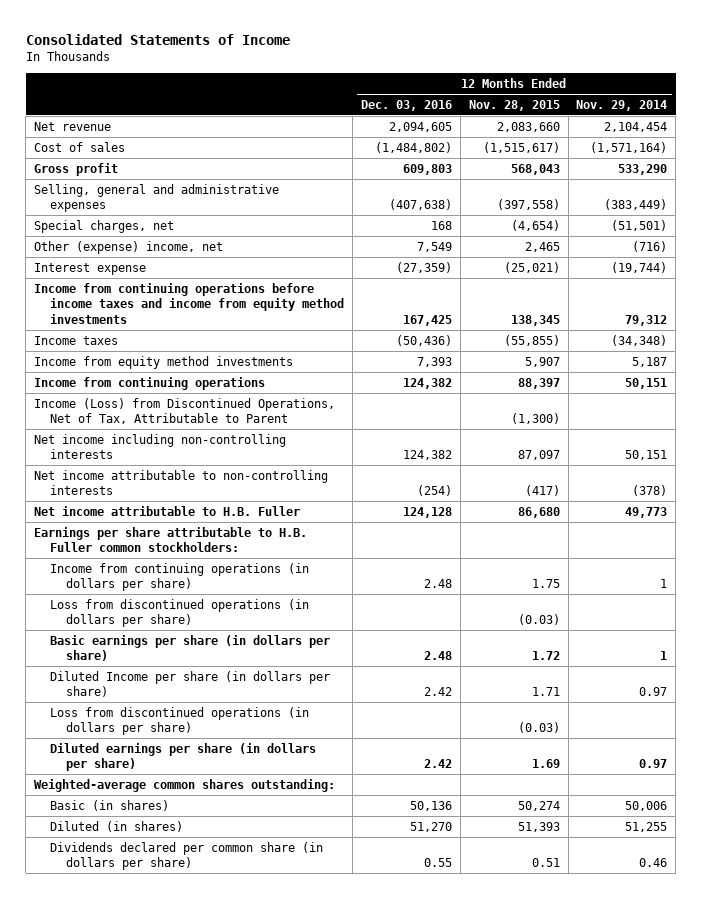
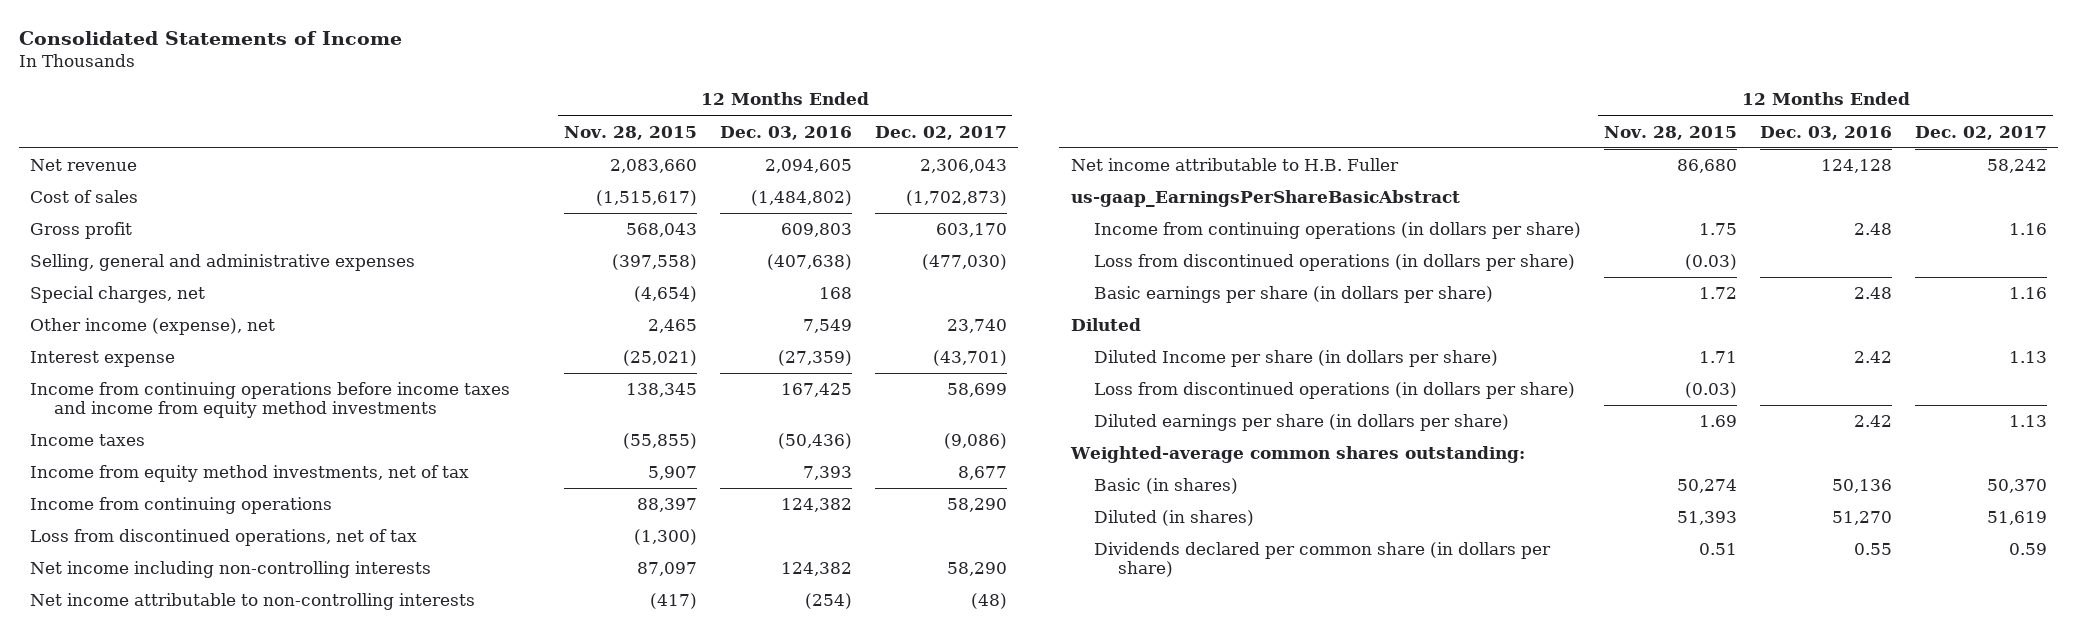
- | 12 Months Ended Dec. 03, 2016 | 12 Months Ended Nov. 28, 2015 | 12 Months Ended Nov. 29, 2014
+ | 12 Months Ended Nov. 28, 2015 | 12 Months Ended Dec. 03, 2016 | 12 Months Ended Dec. 02, 2017
- Other (expense) income, net | 7,549 | 2,465 | (716)
+ Other income (expense), net | 2,465 | 7,549 | 23,740
- Income from equity method investments | 7,393 | 5,907 | 5,187
+ Income from equity method investments, net of tax | 5,907 | 7,393 | 8,677
- Income (Loss) from Discontinued Operations, Net of Tax, Attributable to Parent | | (1,300) |
+ Loss from discontinued operations, net of tax | (1,300) | |
- Earnings per share attributable to H.B. Fuller common stockholders:
+ us-gaap_EarningsPerShareBasicAbstract
+ Diluted

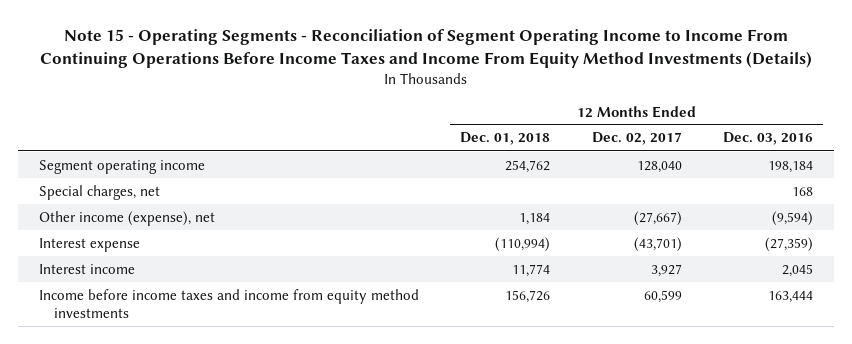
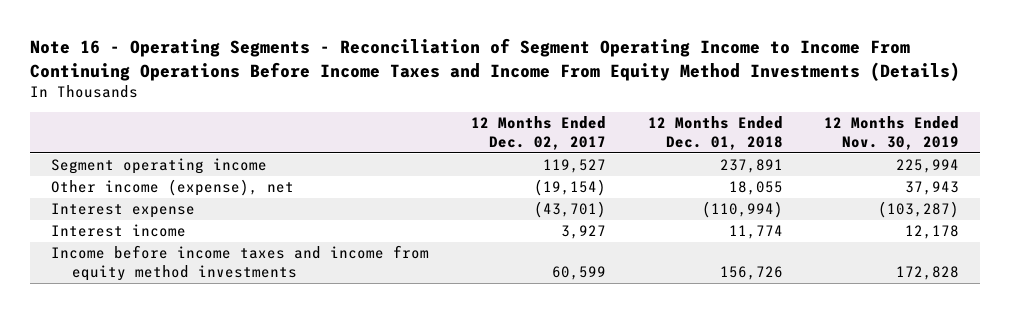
- Note 15 - Operating Segments - Reconciliation of Segment Operating Income to Income From Continuing Operations Before Income Taxes and Income From Equity Method Investments (Details)
+ Note 16 - Operating Segments - Reconciliation of Segment Operating Income to Income From Continuing Operations Before Income Taxes and Income From Equity Method Investments (Details)
- | 12 Months Ended Dec. 01, 2018 | 12 Months Ended Dec. 02, 2017 | 12 Months Ended Dec. 03, 2016
+ | 12 Months Ended Dec. 02, 2017 | 12 Months Ended Dec. 01, 2018 | 12 Months Ended Nov. 30, 2019
- Segment operating income | 254,762 | 128,040 | 198,184
- Special charges, net | | | 168
- Other income (expense), net | 1,184 | (27,667) | (9,594)
+ Segment operating income | 119,527 | 237,891 | 225,994
+ Other income (expense), net | (19,154) | 18,055 | 37,943

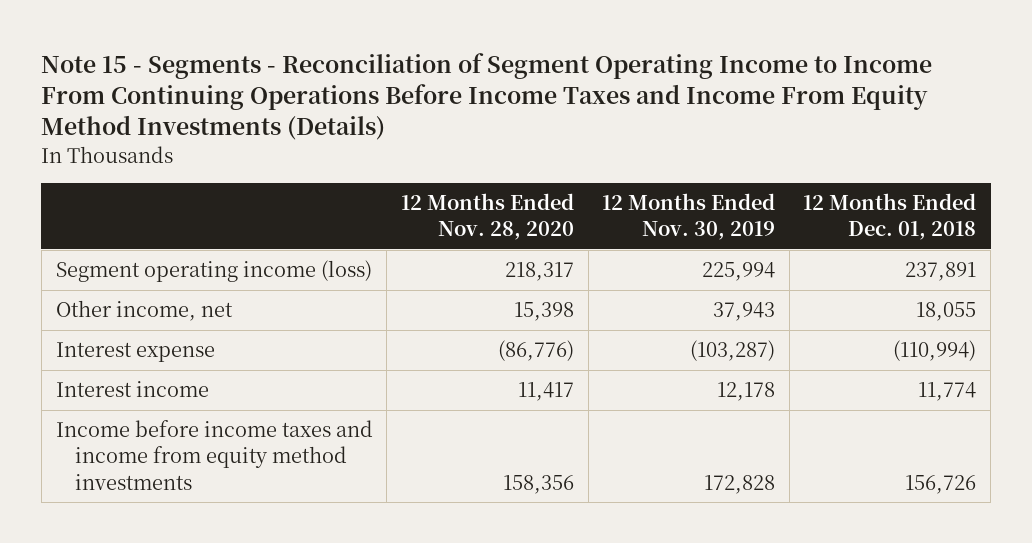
- Note 16 - Operating Segments - Reconciliation of Segment Operating Income to Income From Continuing Operations Before Income Taxes and Income From Equity Method Investments (Details)
+ Note 15 - Segments - Reconciliation of Segment Operating Income to Income From Continuing Operations Before Income Taxes and Income From Equity Method Investments (Details)
- | 12 Months Ended Dec. 02, 2017 | 12 Months Ended Dec. 01, 2018 | 12 Months Ended Nov. 30, 2019
+ | 12 Months Ended Nov. 28, 2020 | 12 Months Ended Nov. 30, 2019 | 12 Months Ended Dec. 01, 2018
- Segment operating income | 119,527 | 237,891 | 225,994
- Other income (expense), net | (19,154) | 18,055 | 37,943
+ Segment operating income (loss) | 218,317 | 225,994 | 237,891
+ Other income, net | 15,398 | 37,943 | 18,055

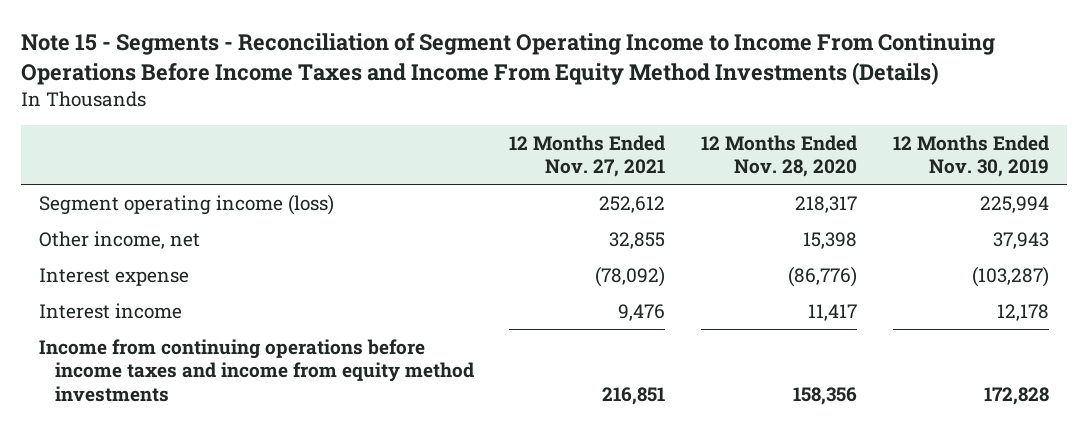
- | 12 Months Ended Nov. 28, 2020 | 12 Months Ended Nov. 30, 2019 | 12 Months Ended Dec. 01, 2018
+ | 12 Months Ended Nov. 27, 2021 | 12 Months Ended Nov. 28, 2020 | 12 Months Ended Nov. 30, 2019
- Income before income taxes and income from equity method investments | 158,356 | 172,828 | 156,726
+ Income from continuing operations before income taxes and income from equity method investments | 216,851 | 158,356 | 172,828

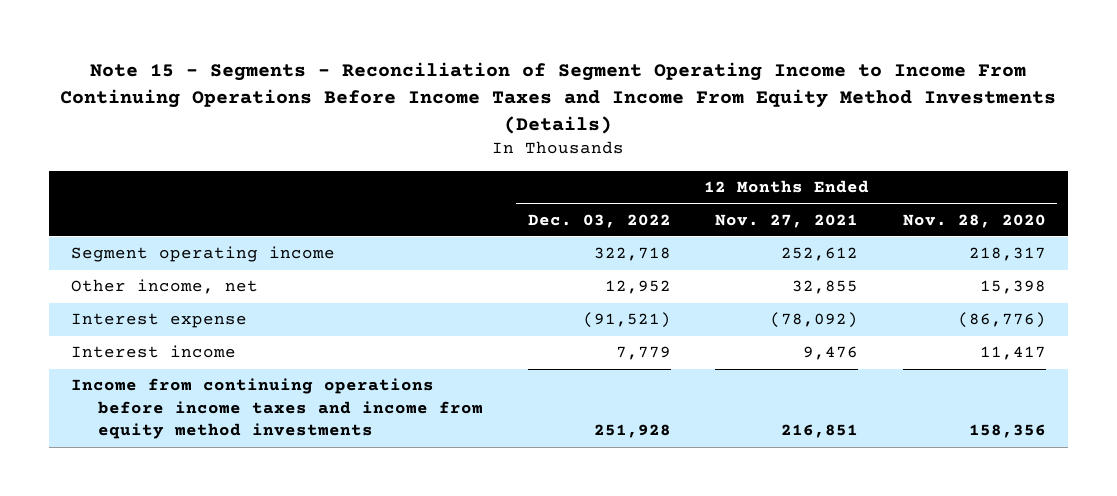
- | 12 Months Ended Nov. 27, 2021 | 12 Months Ended Nov. 28, 2020 | 12 Months Ended Nov. 30, 2019
+ | 12 Months Ended Dec. 03, 2022 | 12 Months Ended Nov. 27, 2021 | 12 Months Ended Nov. 28, 2020
- Segment operating income (loss) | 252,612 | 218,317 | 225,994
+ Segment operating income | 322,718 | 252,612 | 218,317

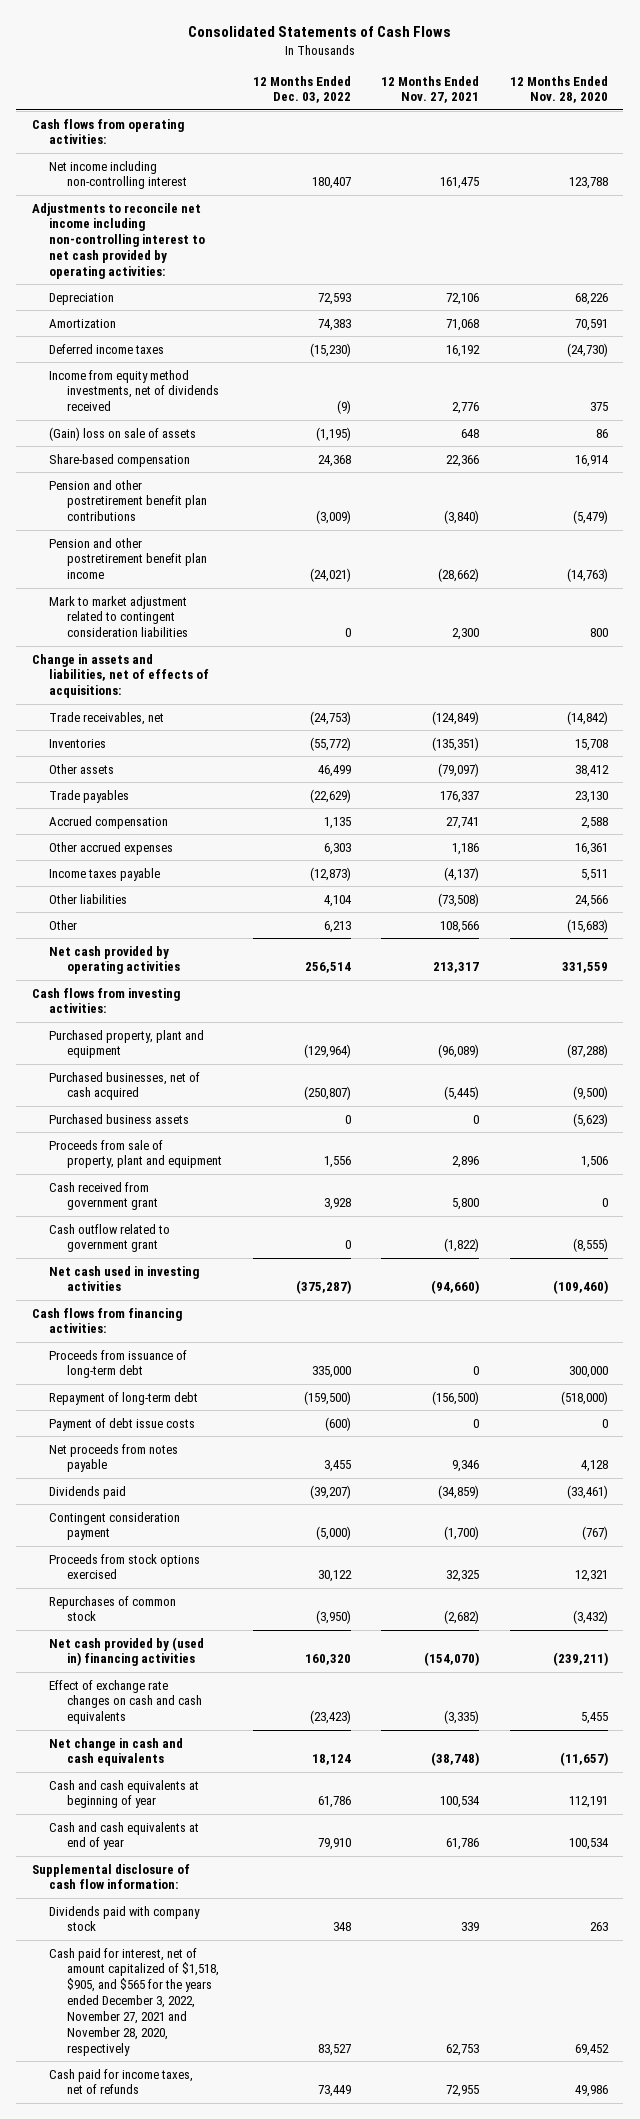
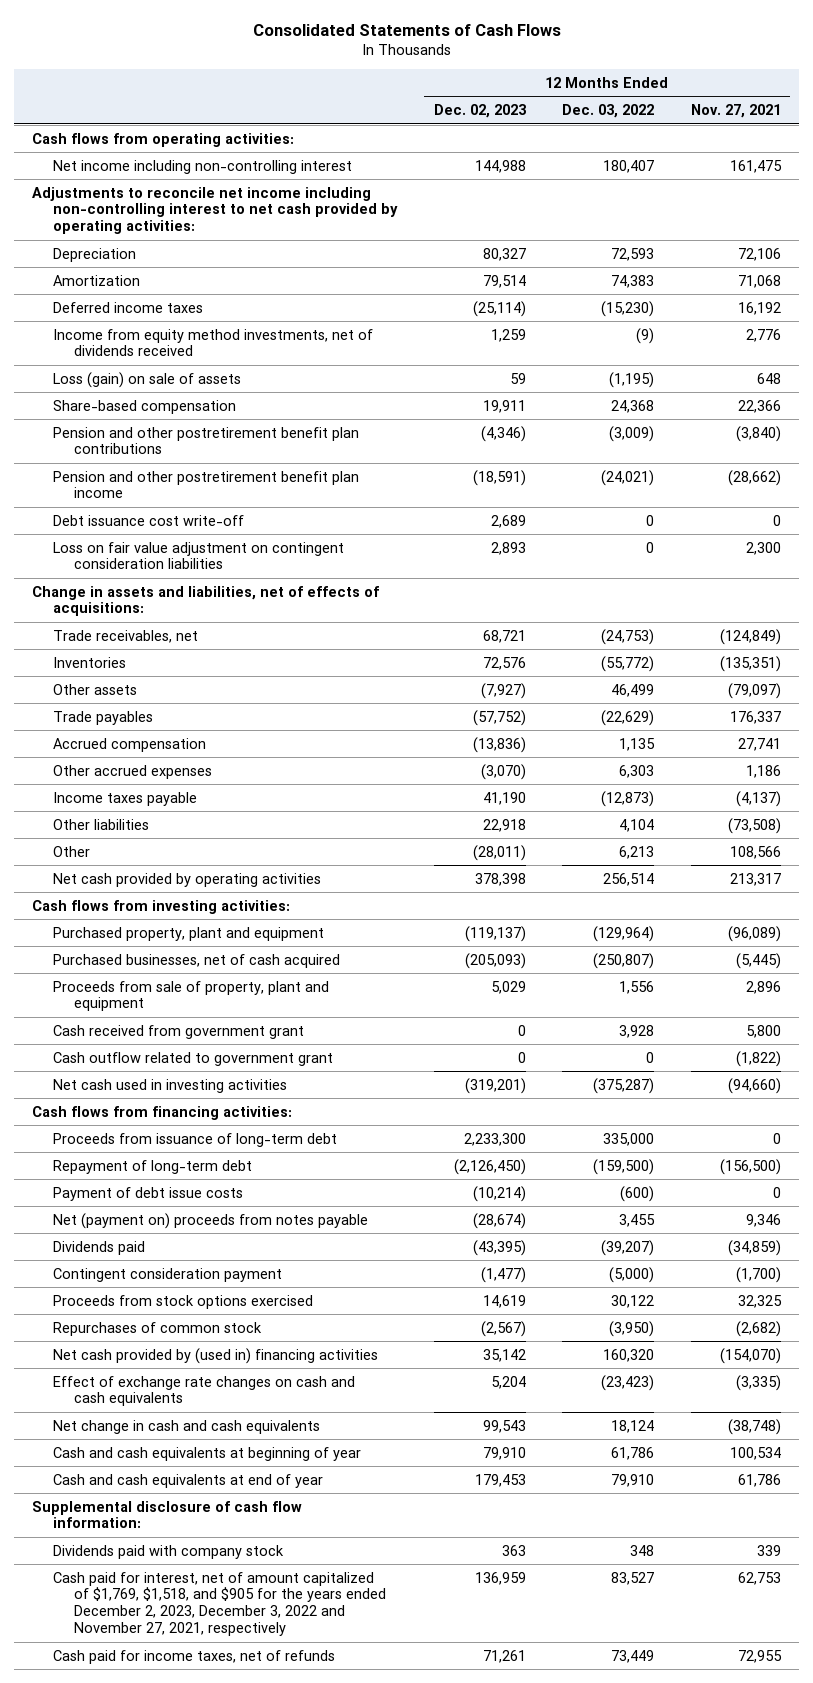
- | 12 Months Ended Dec. 03, 2022 | 12 Months Ended Nov. 27, 2021 | 12 Months Ended Nov. 28, 2020
+ | 12 Months Ended Dec. 02, 2023 | 12 Months Ended Dec. 03, 2022 | 12 Months Ended Nov. 27, 2021
- (Gain) loss on sale of assets | (1,195) | 648 | 86
+ Loss (gain) on sale of assets | 59 | (1,195) | 648
- Mark to market adjustment related to contingent consideration liabilities | 0 | 2,300 | 800
+ Debt issuance cost write-off | 2,689 | 0 | 0
+ Loss on fair value adjustment on contingent consideration liabilities | 2,893 | 0 | 2,300
- Purchased business assets | 0 | 0 | (5,623)
- Net proceeds from notes payable | 3,455 | 9,346 | 4,128
+ Net (payment on) proceeds from notes payable | (28,674) | 3,455 | 9,346
- Cash paid for interest, net of amount capitalized of $1,518, $905, and $565 for the years ended December 3, 2022, November 27, 2021 and November 28, 2020, respectively | 83,527 | 62,753 | 69,452
+ Cash paid for interest, net of amount capitalized of $1,769, $1,518, and $905 for the years ended December 2, 2023, December 3, 2022 and November 27, 2021, respectively | 136,959 | 83,527 | 62,753

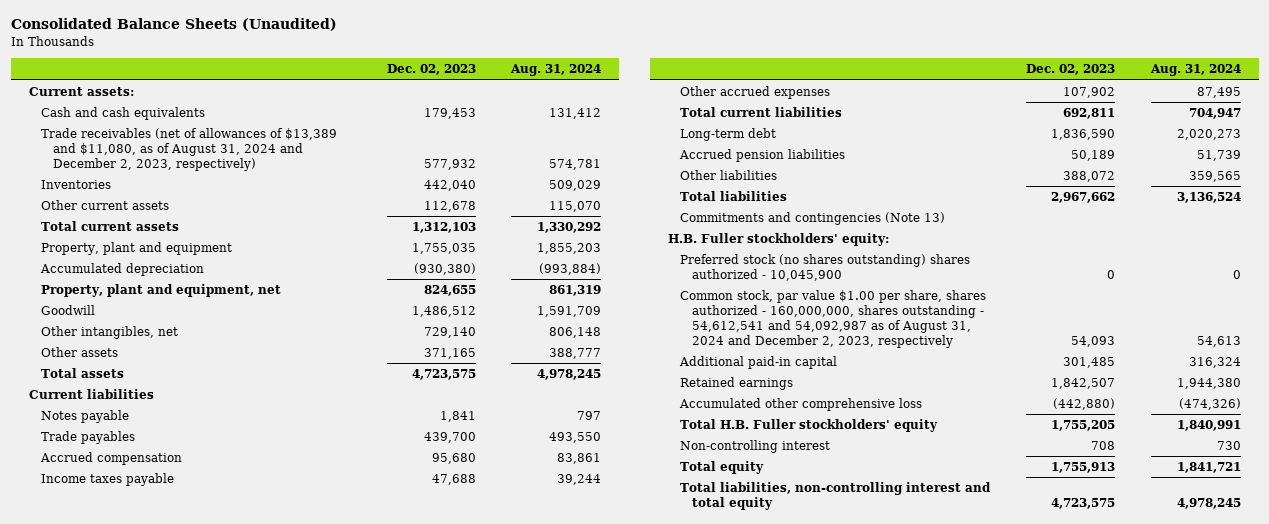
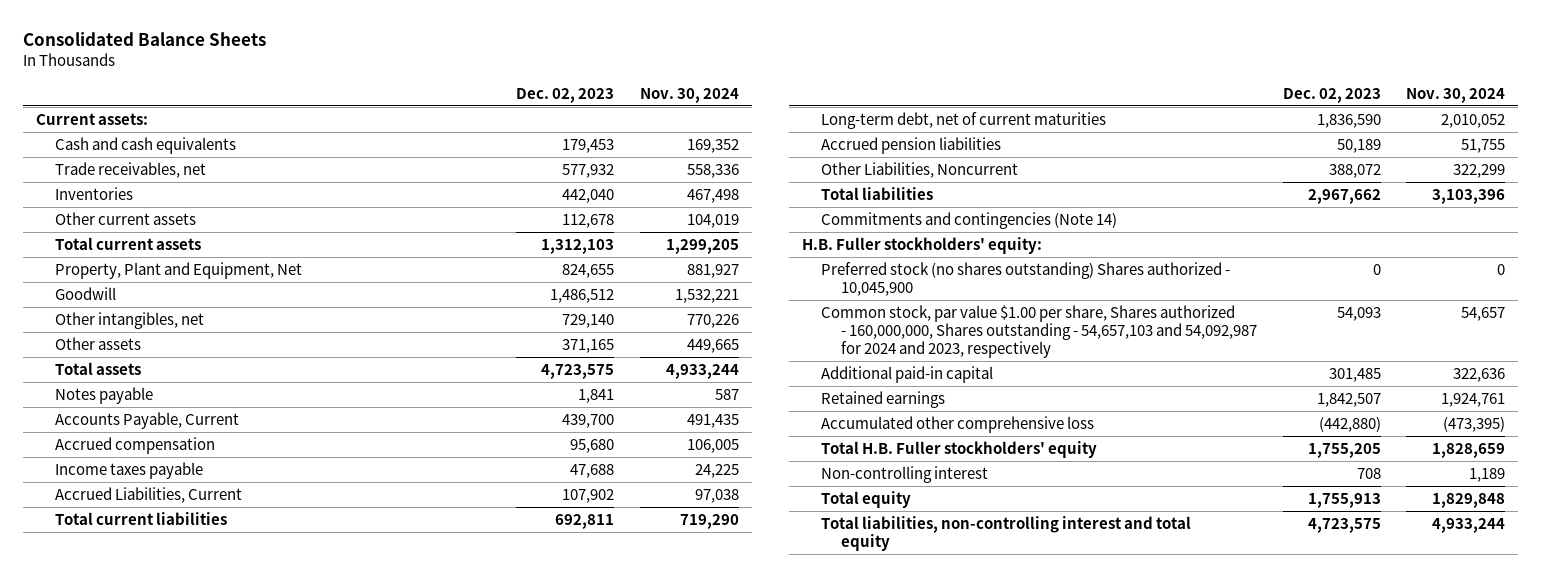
- Consolidated Balance Sheets (Unaudited)
+ Consolidated Balance Sheets
- | Dec. 02, 2023 | Aug. 31, 2024
+ | Dec. 02, 2023 | Nov. 30, 2024
- Trade receivables (net of allowances of $13,389 and $11,080, as of August 31, 2024 and December 2, 2023, respectively) | 577,932 | 574,781
+ Trade receivables, net | 577,932 | 558,336
- Property, plant and equipment | 1,755,035 | 1,855,203
- Accumulated depreciation | (930,380) | (993,884)
- Property, plant and equipment, net | 824,655 | 861,319
+ Property, Plant and Equipment, Net | 824,655 | 881,927
- Current liabilities
- Trade payables | 439,700 | 493,550
+ Accounts Payable, Current | 439,700 | 491,435
- Other accrued expenses | 107,902 | 87,495
+ Accrued Liabilities, Current | 107,902 | 97,038
- Long-term debt | 1,836,590 | 2,020,273
+ Long-term debt, net of current maturities | 1,836,590 | 2,010,052
- Other liabilities | 388,072 | 359,565
+ Other Liabilities, Noncurrent | 388,072 | 322,299
- Commitments and contingencies (Note 13)
+ Commitments and contingencies (Note 14)
- Preferred stock (no shares outstanding) shares authorized - 10,045,900 | 0 | 0
- Common stock, par value $1.00 per share, shares authorized - 160,000,000, shares outstanding - 54,612,541 and 54,092,987 as of August 31, 2024 and December 2, 2023, respectively | 54,093 | 54,613
+ Preferred stock (no shares outstanding) Shares authorized - 10,045,900 | 0 | 0
+ Common stock, par value $1.00 per share, Shares authorized - 160,000,000, Shares outstanding - 54,657,103 and 54,092,987 for 2024 and 2023, respectively | 54,093 | 54,657

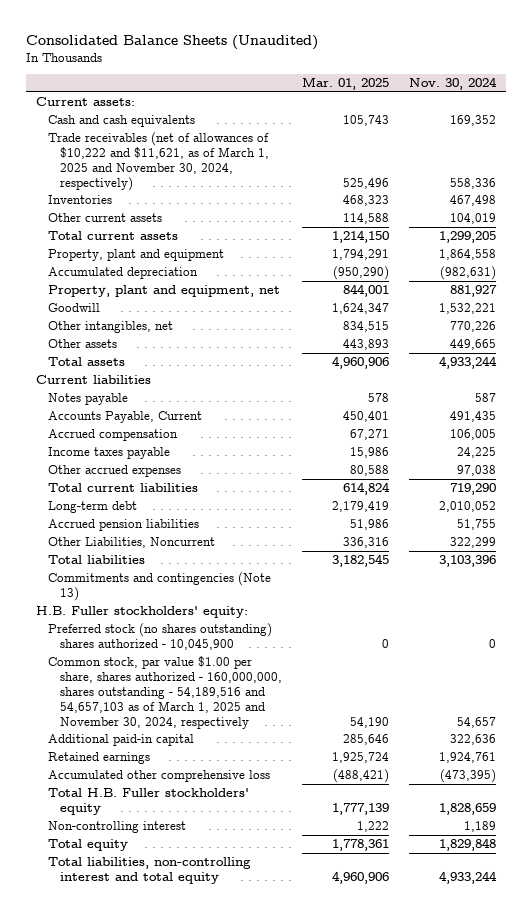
- Consolidated Balance Sheets
+ Consolidated Balance Sheets (Unaudited)
- | Dec. 02, 2023 | Nov. 30, 2024
+ | Mar. 01, 2025 | Nov. 30, 2024
- Trade receivables, net | 577,932 | 558,336
+ Trade receivables (net of allowances of $10,222 and $11,621, as of March 1, 2025 and November 30, 2024, respectively) | 525,496 | 558,336
- Property, Plant and Equipment, Net | 824,655 | 881,927
+ Property, plant and equipment | 1,794,291 | 1,864,558
+ Accumulated depreciation | (950,290) | (982,631)
+ Property, plant and equipment, net | 844,001 | 881,927
+ Current liabilities
- Accrued Liabilities, Current | 107,902 | 97,038
+ Other accrued expenses | 80,588 | 97,038
- Long-term debt, net of current maturities | 1,836,590 | 2,010,052
+ Long-term debt | 2,179,419 | 2,010,052
- Commitments and contingencies (Note 14)
+ Commitments and contingencies (Note 13)
- Preferred stock (no shares outstanding) Shares authorized - 10,045,900 | 0 | 0
- Common stock, par value $1.00 per share, Shares authorized - 160,000,000, Shares outstanding - 54,657,103 and 54,092,987 for 2024 and 2023, respectively | 54,093 | 54,657
+ Preferred stock (no shares outstanding) shares authorized - 10,045,900 | 0 | 0
+ Common stock, par value $1.00 per share, shares authorized - 160,000,000, shares outstanding - 54,189,516 and 54,657,103 as of March 1, 2025 and November 30, 2024, respectively | 54,190 | 54,657

